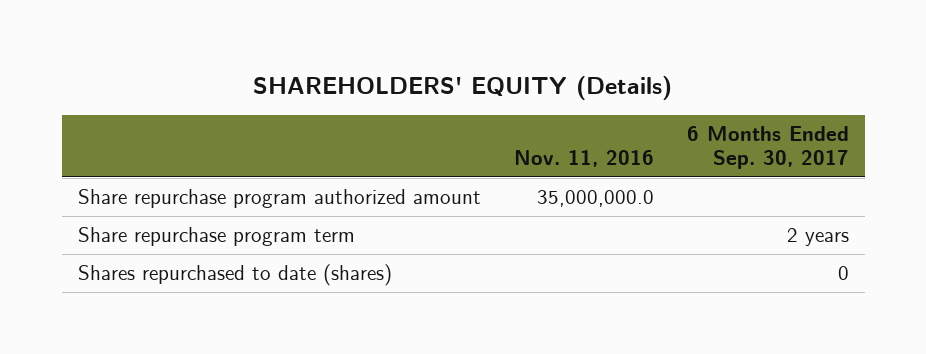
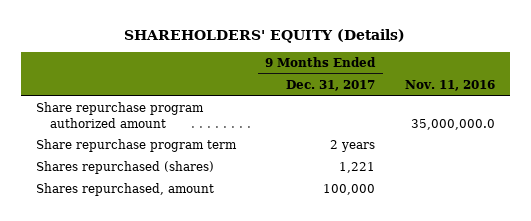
- | Nov. 11, 2016 | 6 Months Ended Sep. 30, 2017
+ | 9 Months Ended Dec. 31, 2017 | Nov. 11, 2016
- Shares repurchased to date (shares) | | 0
+ Shares repurchased (shares) | 1,221 |
+ Shares repurchased, amount | 100,000 |

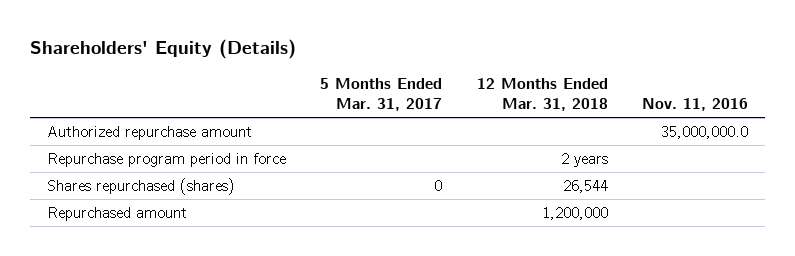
- SHAREHOLDERS' EQUITY (Details)
+ Shareholders' Equity (Details)
- | 9 Months Ended Dec. 31, 2017 | Nov. 11, 2016
+ | 5 Months Ended Mar. 31, 2017 | 12 Months Ended Mar. 31, 2018 | Nov. 11, 2016
- Share repurchase program authorized amount | | 35,000,000.0
- Share repurchase program term | 2 years |
+ Authorized repurchase amount | | | 35,000,000.0
+ Repurchase program period in force | | 2 years |
- Shares repurchased, amount | 100,000 |
+ Repurchased amount | | 1,200,000 |

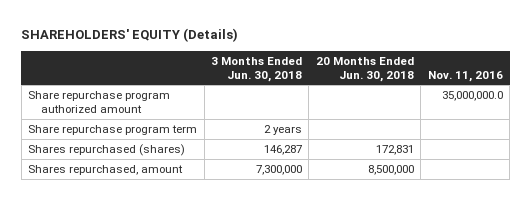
- Shareholders' Equity (Details)
+ SHAREHOLDERS' EQUITY (Details)
- | 5 Months Ended Mar. 31, 2017 | 12 Months Ended Mar. 31, 2018 | Nov. 11, 2016
+ | 3 Months Ended Jun. 30, 2018 | 20 Months Ended Jun. 30, 2018 | Nov. 11, 2016
- Authorized repurchase amount | | | 35,000,000.0
- Repurchase program period in force | | 2 years |
+ Share repurchase program authorized amount | | | 35,000,000.0
+ Share repurchase program term | 2 years | |
- Repurchased amount | | 1,200,000 |
+ Shares repurchased, amount | 7,300,000 | 8,500,000 |

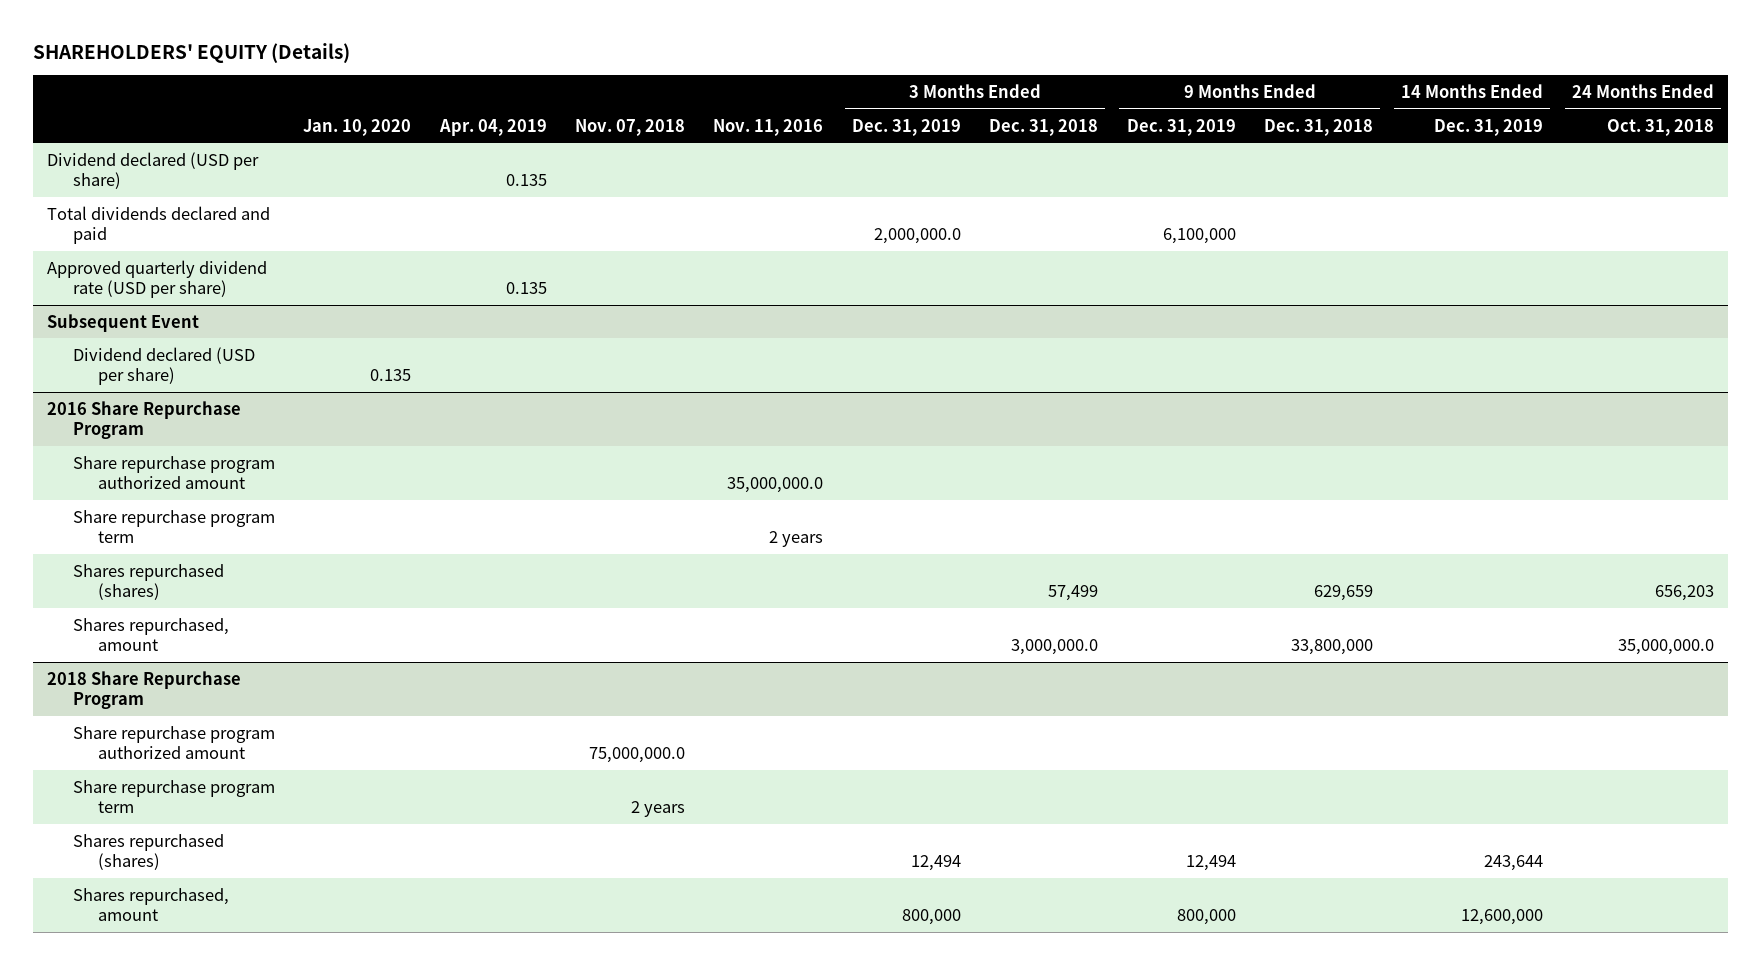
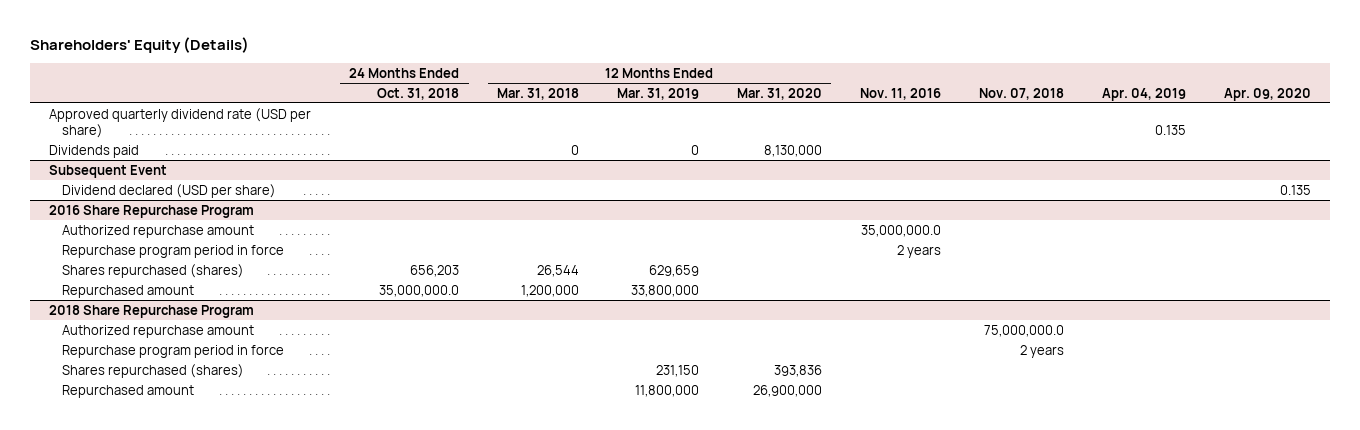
- SHAREHOLDERS' EQUITY (Details)
+ Shareholders' Equity (Details)
- | Jan. 10, 2020 | Apr. 04, 2019 | Nov. 07, 2018 | Nov. 11, 2016 | 3 Months Ended Dec. 31, 2019 | 3 Months Ended Dec. 31, 2018 | 9 Months Ended Dec. 31, 2019 | 9 Months Ended Dec. 31, 2018 | 14 Months Ended Dec. 31, 2019 | 24 Months Ended Oct. 31, 2018
+ | 24 Months Ended Oct. 31, 2018 | 12 Months Ended Mar. 31, 2018 | 12 Months Ended Mar. 31, 2019 | 12 Months Ended Mar. 31, 2020 | Nov. 11, 2016 | Nov. 07, 2018 | Apr. 04, 2019 | Apr. 09, 2020
- Dividend declared (USD per share) | | 0.135 | | | | | | | |
- Total dividends declared and paid | | | | | 2,000,000.0 | | 6,100,000 | | |
+ Dividends paid | | 0 | 0 | 8,130,000 | | | |
@ 2016 Share Repurchase Program
- Share repurchase program authorized amount | | | | 35,000,000.0 | | | | | |
- Share repurchase program term | | | | 2 years | | | | | |
+ Authorized repurchase amount | | | | | 35,000,000.0 | | |
+ Repurchase program period in force | | | | | 2 years | | |
- Shares repurchased, amount | | | | | | 3,000,000.0 | | 33,800,000 | | 35,000,000.0
+ Repurchased amount | 35,000,000.0 | 1,200,000 | 33,800,000 | | | | |
@ 2018 Share Repurchase Program
- Share repurchase program authorized amount | | | 75,000,000.0 | | | | | | |
- Share repurchase program term | | | 2 years | | | | | | |
+ Authorized repurchase amount | | | | | | 75,000,000.0 | |
+ Repurchase program period in force | | | | | | 2 years | |
- Shares repurchased, amount | | | | | 800,000 | | 800,000 | | 12,600,000 |
+ Repurchased amount | | | 11,800,000 | 26,900,000 | | | |

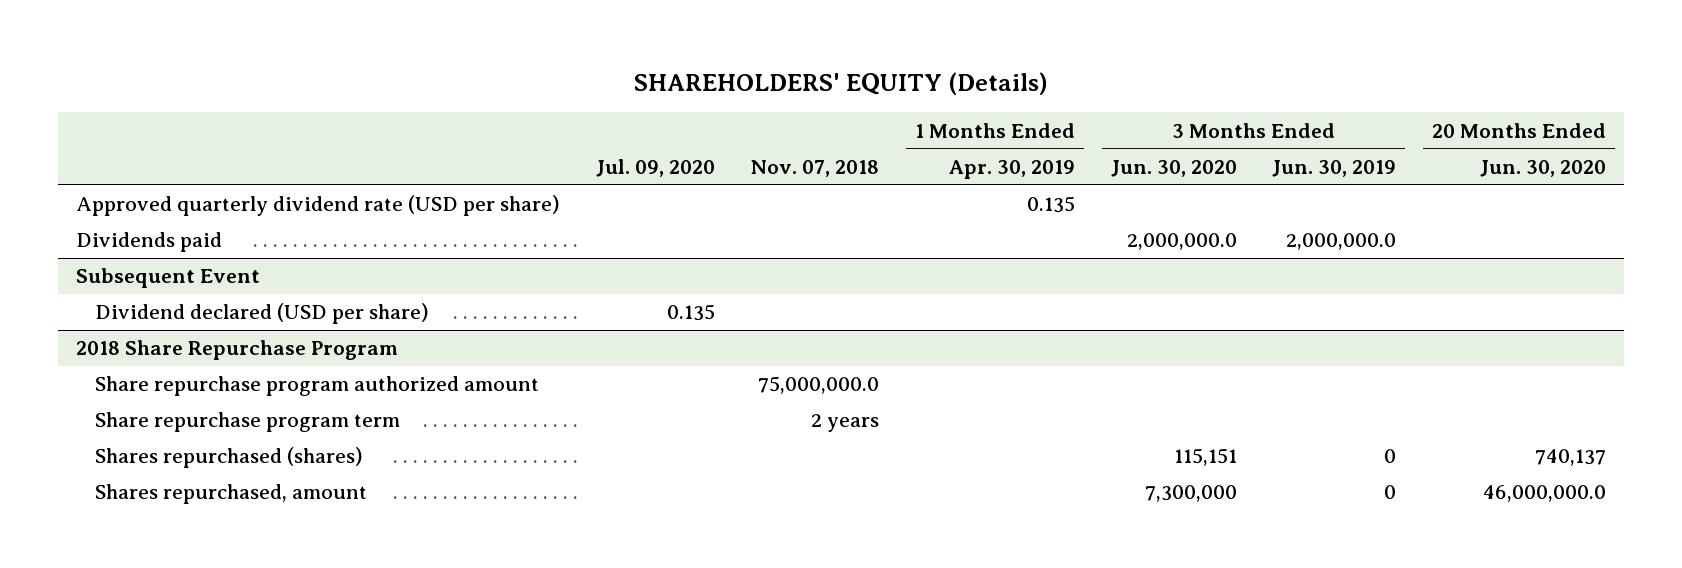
- Shareholders' Equity (Details)
+ SHAREHOLDERS' EQUITY (Details)
- | 24 Months Ended Oct. 31, 2018 | 12 Months Ended Mar. 31, 2018 | 12 Months Ended Mar. 31, 2019 | 12 Months Ended Mar. 31, 2020 | Nov. 11, 2016 | Nov. 07, 2018 | Apr. 04, 2019 | Apr. 09, 2020
+ | Jul. 09, 2020 | Nov. 07, 2018 | 1 Months Ended Apr. 30, 2019 | 3 Months Ended Jun. 30, 2020 | 3 Months Ended Jun. 30, 2019 | 20 Months Ended Jun. 30, 2020
- 2016 Share Repurchase Program
- Authorized repurchase amount | | | | | 35,000,000.0 | | |
- Repurchase program period in force | | | | | 2 years | | |
- Shares repurchased (shares) | 656,203 | 26,544 | 629,659 | | | | |
- Repurchased amount | 35,000,000.0 | 1,200,000 | 33,800,000 | | | | |
@ 2018 Share Repurchase Program
- Authorized repurchase amount | | | | | | 75,000,000.0 | |
- Repurchase program period in force | | | | | | 2 years | |
+ Share repurchase program authorized amount | | 75,000,000.0 | | | |
+ Share repurchase program term | | 2 years | | | |
- Repurchased amount | | | 11,800,000 | 26,900,000 | | | |
+ Shares repurchased, amount | | | | 7,300,000 | 0 | 46,000,000.0

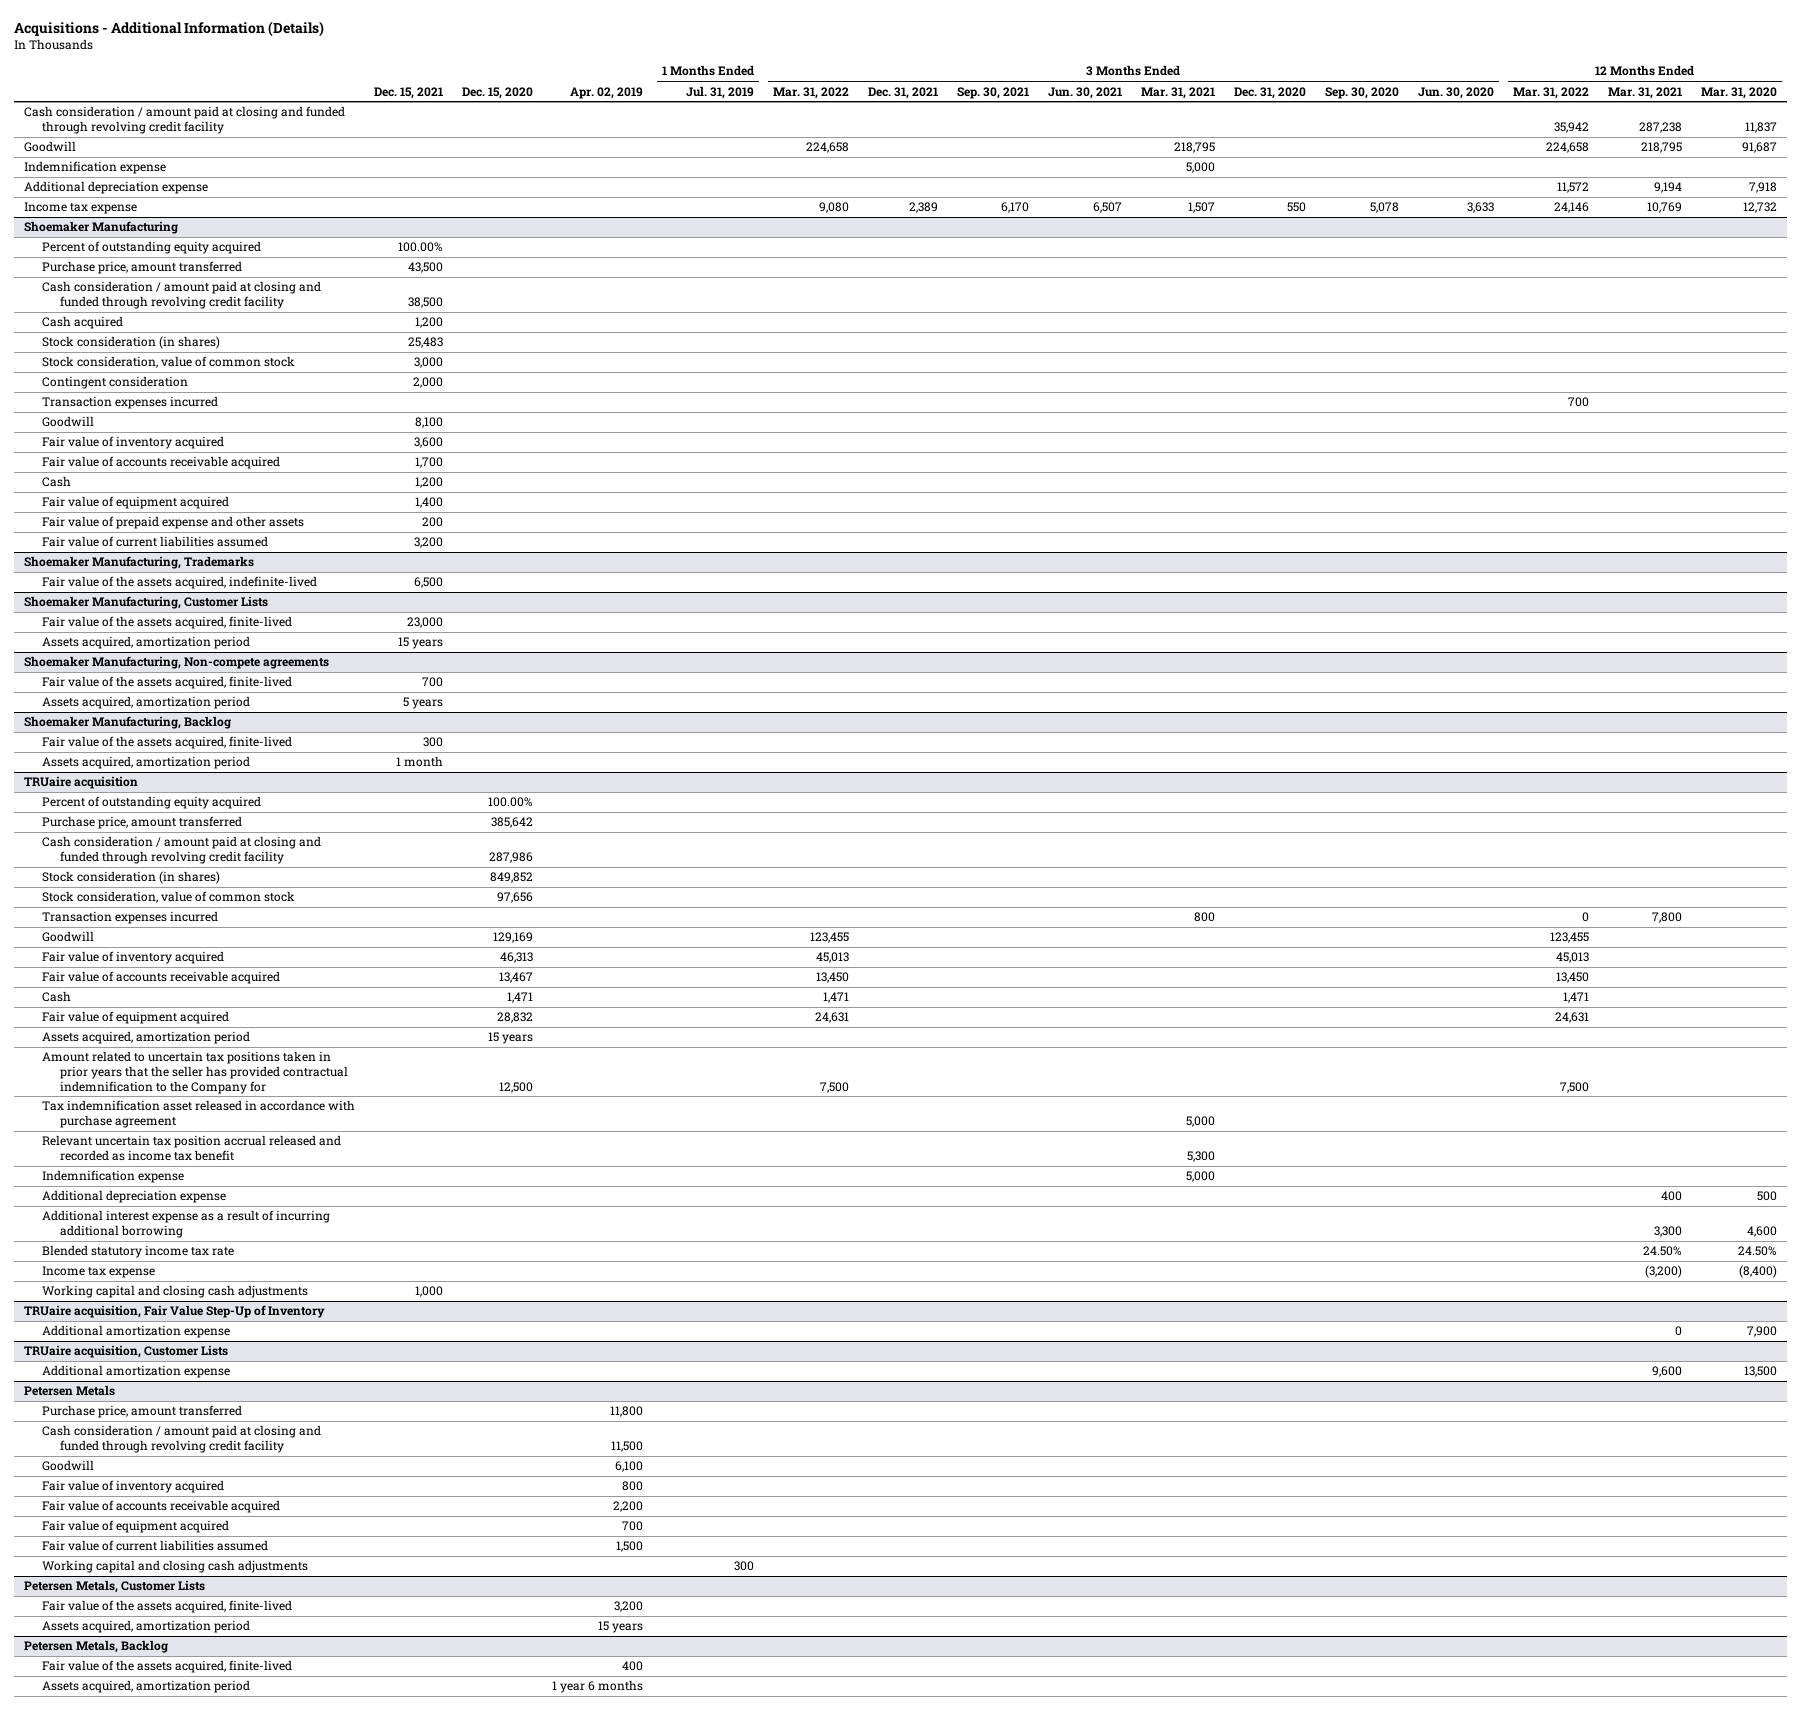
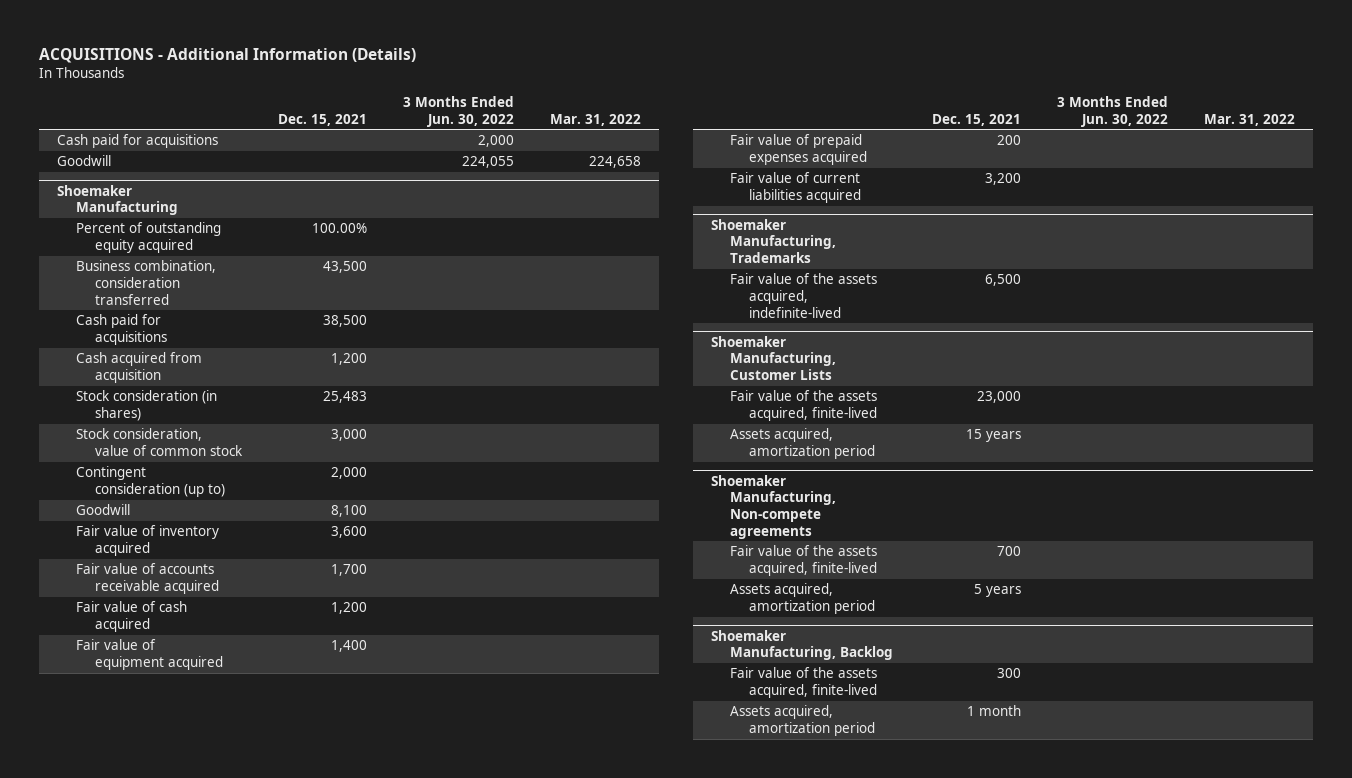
- Acquisitions - Additional Information (Details)
+ ACQUISITIONS - Additional Information (Details)
- | Dec. 15, 2021 | Dec. 15, 2020 | Apr. 02, 2019 | 1 Months Ended Jul. 31, 2019 | 3 Months Ended Mar. 31, 2022 | 3 Months Ended Dec. 31, 2021 | 3 Months Ended Sep. 30, 2021 | 3 Months Ended Jun. 30, 2021 | 3 Months Ended Mar. 31, 2021 | 3 Months Ended Dec. 31, 2020 | 3 Months Ended Sep. 30, 2020 | 3 Months Ended Jun. 30, 2020 | 12 Months Ended Mar. 31, 2022 | 12 Months Ended Mar. 31, 2021 | 12 Months Ended Mar. 31, 2020
+ | Dec. 15, 2021 | 3 Months Ended Jun. 30, 2022 | Mar. 31, 2022
- Cash consideration / amount paid at closing and funded through revolving credit facility | | | | | | | | | | | | | 35,942 | 287,238 | 11,837
+ Cash paid for acquisitions | | 2,000 |
- Indemnification expense | | | | | | | | | 5,000 | | | | | |
- Additional depreciation expense | | | | | | | | | | | | | 11,572 | 9,194 | 7,918
- Income tax expense | | | | | 9,080 | 2,389 | 6,170 | 6,507 | 1,507 | 550 | 5,078 | 3,633 | 24,146 | 10,769 | 12,732
@ Shoemaker Manufacturing
- Purchase price, amount transferred | 43,500 | | | | | | | | | | | | | |
- Cash consideration / amount paid at closing and funded through revolving credit facility | 38,500 | | | | | | | | | | | | | |
- Cash acquired | 1,200 | | | | | | | | | | | | | |
+ Business combination, consideration transferred | 43,500 | |
+ Cash paid for acquisitions | 38,500 | |
+ Cash acquired from acquisition | 1,200 | |
- Contingent consideration | 2,000 | | | | | | | | | | | | | |
- Transaction expenses incurred | | | | | | | | | | | | | 700 | |
+ Contingent consideration (up to) | 2,000 | |
- Cash | 1,200 | | | | | | | | | | | | | |
+ Fair value of cash acquired | 1,200 | |
- Fair value of prepaid expense and other assets | 200 | | | | | | | | | | | | | |
- Fair value of current liabilities assumed | 3,200 | | | | | | | | | | | | | |
+ Fair value of prepaid expenses acquired | 200 | |
+ Fair value of current liabilities acquired | 3,200 | |
- TRUaire acquisition
- Percent of outstanding equity acquired | | 100.00% | | | | | | | | | | | | |
- Purchase price, amount transferred | | 385,642 | | | | | | | | | | | | |
- Cash consideration / amount paid at closing and funded through revolving credit facility | | 287,986 | | | | | | | | | | | | |
- Stock consideration (in shares) | | 849,852 | | | | | | | | | | | | |
- Stock consideration, value of common stock | | 97,656 | | | | | | | | | | | | |
- Transaction expenses incurred | | | | | | | | | 800 | | | | 0 | 7,800 |
- Goodwill | | 129,169 | | | 123,455 | | | | | | | | 123,455 | |
- Fair value of inventory acquired | | 46,313 | | | 45,013 | | | | | | | | 45,013 | |
- Fair value of accounts receivable acquired | | 13,467 | | | 13,450 | | | | | | | | 13,450 | |
- Cash | | 1,471 | | | 1,471 | | | | | | | | 1,471 | |
- Fair value of equipment acquired | | 28,832 | | | 24,631 | | | | | | | | 24,631 | |
- Assets acquired, amortization period | | 15 years | | | | | | | | | | | | |
- Amount related to uncertain tax positions taken in prior years that the seller has provided contractual indemnification to the Company for | | 12,500 | | | 7,500 | | | | | | | | 7,500 | |
- Tax indemnification asset released in accordance with purchase agreement | | | | | | | | | 5,000 | | | | | |
- Relevant uncertain tax position accrual released and recorded as income tax benefit | | | | | | | | | 5,300 | | | | | |
- Indemnification expense | | | | | | | | | 5,000 | | | | | |
- Additional depreciation expense | | | | | | | | | | | | | | 400 | 500
- Additional interest expense as a result of incurring additional borrowing | | | | | | | | | | | | | | 3,300 | 4,600
- Blended statutory income tax rate | | | | | | | | | | | | | | 24.50% | 24.50%
- Income tax expense | | | | | | | | | | | | | | (3,200) | (8,400)
- Working capital and closing cash adjustments | 1,000 | | | | | | | | | | | | | |
- TRUaire acquisition, Fair Value Step-Up of Inventory
- Additional amortization expense | | | | | | | | | | | | | | 0 | 7,900
- TRUaire acquisition, Customer Lists
- Additional amortization expense | | | | | | | | | | | | | | 9,600 | 13,500
- Petersen Metals
- Purchase price, amount transferred | | | 11,800 | | | | | | | | | | | |
- Cash consideration / amount paid at closing and funded through revolving credit facility | | | 11,500 | | | | | | | | | | | |
- Goodwill | | | 6,100 | | | | | | | | | | | |
- Fair value of inventory acquired | | | 800 | | | | | | | | | | | |
- Fair value of accounts receivable acquired | | | 2,200 | | | | | | | | | | | |
- Fair value of equipment acquired | | | 700 | | | | | | | | | | | |
- Fair value of current liabilities assumed | | | 1,500 | | | | | | | | | | | |
- Working capital and closing cash adjustments | | | | 300 | | | | | | | | | | |
- Petersen Metals, Customer Lists
- Fair value of the assets acquired, finite-lived | | | 3,200 | | | | | | | | | | | |
- Assets acquired, amortization period | | | 15 years | | | | | | | | | | | |
- Petersen Metals, Backlog
- Fair value of the assets acquired, finite-lived | | | 400 | | | | | | | | | | | |
- Assets acquired, amortization period | | | 1 year 6 months | | | | | | | | | | | |

